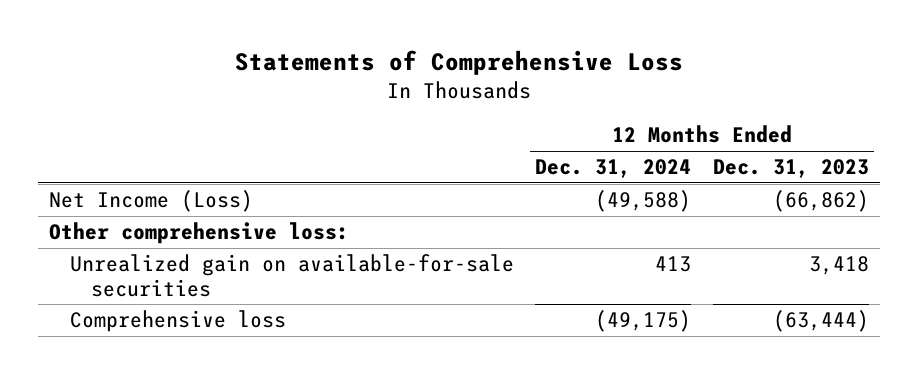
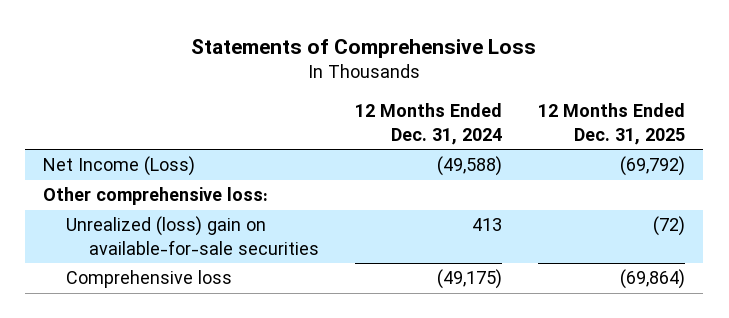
- | 12 Months Ended Dec. 31, 2024 | 12 Months Ended Dec. 31, 2023
+ | 12 Months Ended Dec. 31, 2024 | 12 Months Ended Dec. 31, 2025
- Unrealized gain on available-for-sale securities | 413 | 3,418
+ Unrealized (loss) gain on available-for-sale securities | 413 | (72)

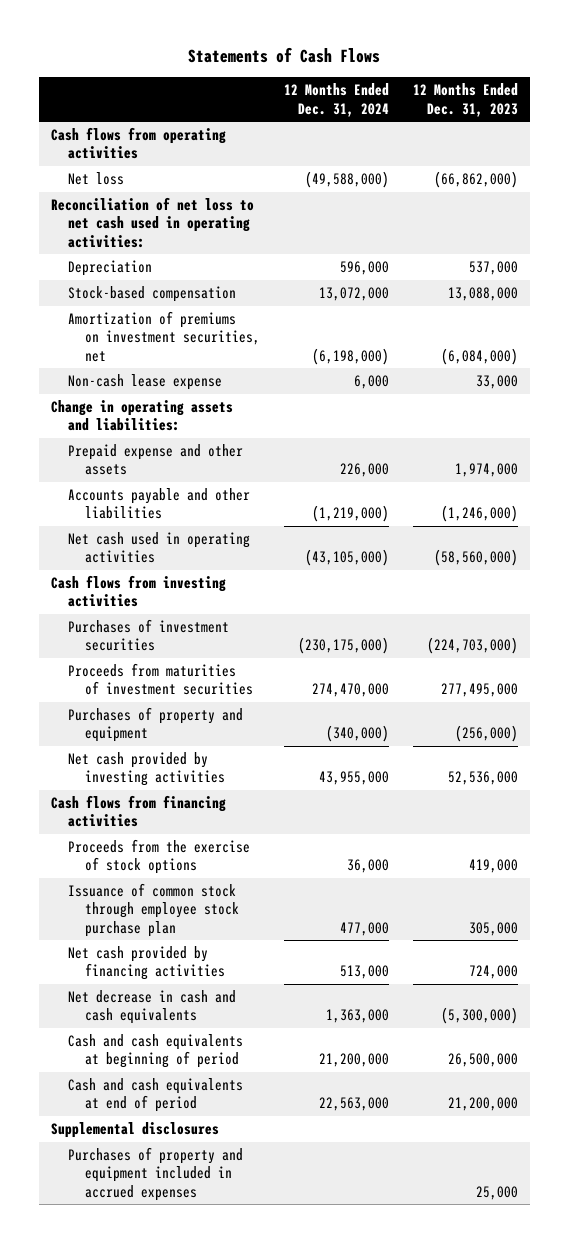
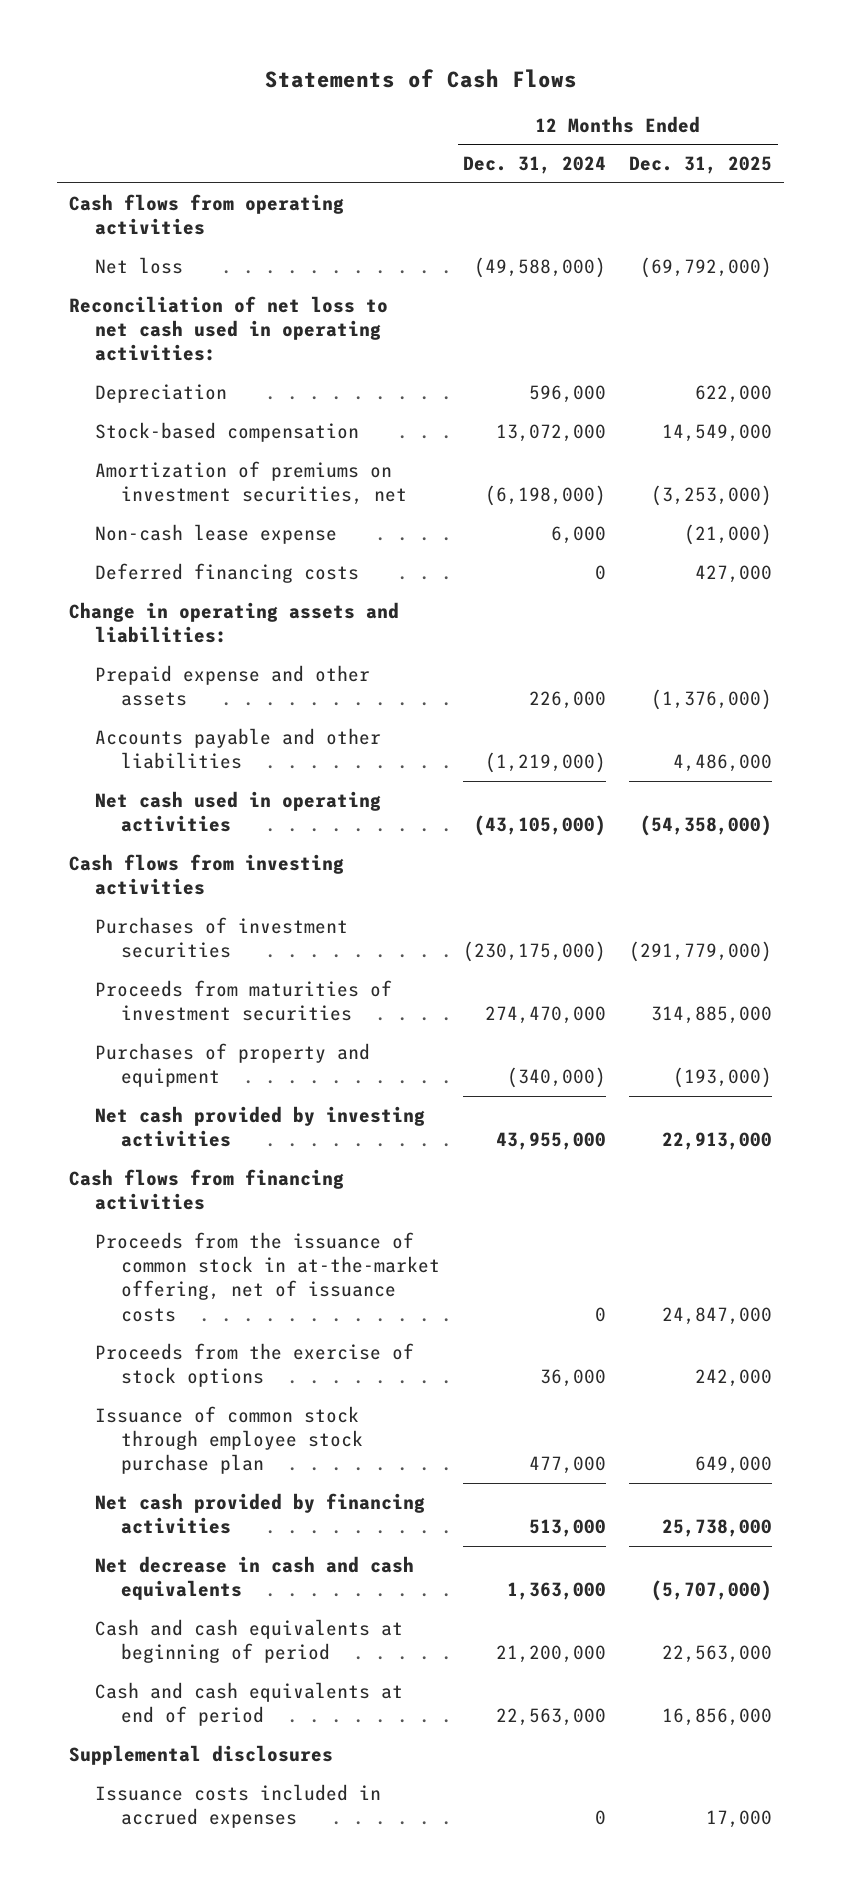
- | 12 Months Ended Dec. 31, 2024 | 12 Months Ended Dec. 31, 2023
+ | 12 Months Ended Dec. 31, 2024 | 12 Months Ended Dec. 31, 2025
+ Deferred financing costs | 0 | 427,000
+ Proceeds from the issuance of common stock in at-the-market offering, net of issuance costs | 0 | 24,847,000
- Purchases of property and equipment included in accrued expenses | | 25,000
+ Issuance costs included in accrued expenses | 0 | 17,000

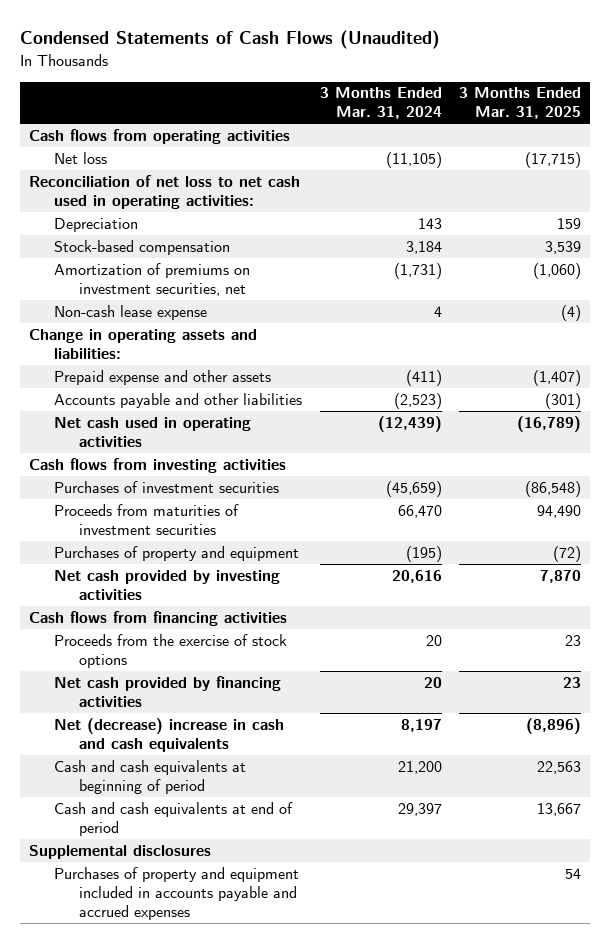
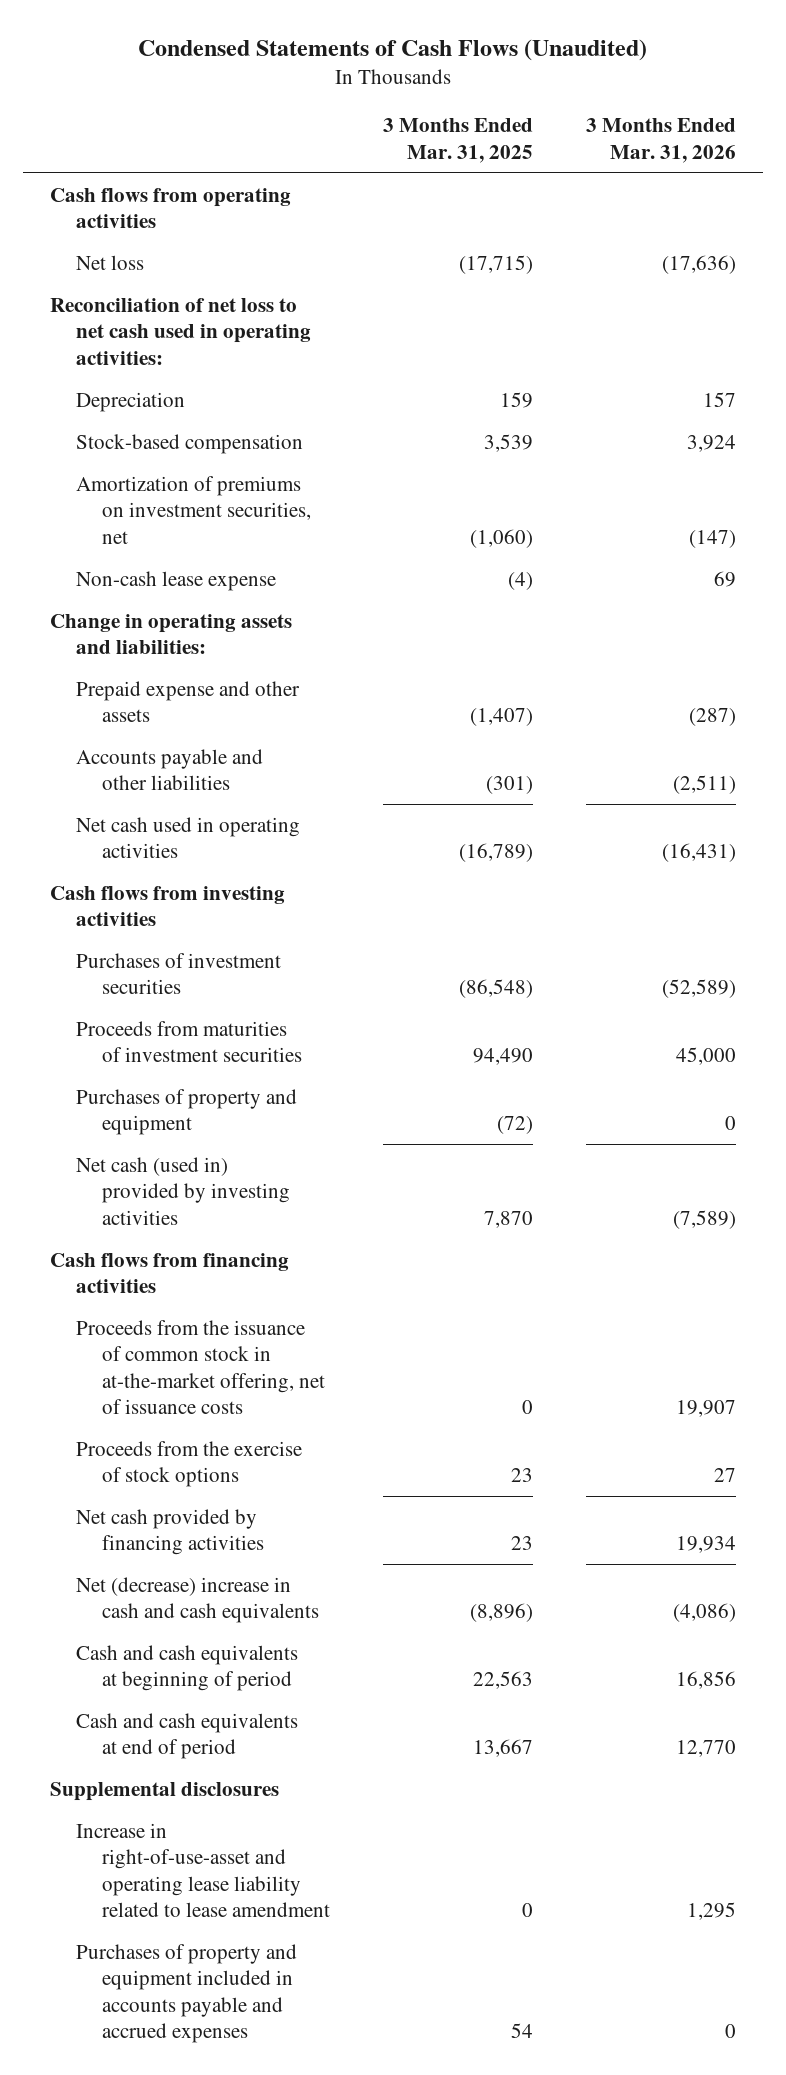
- | 3 Months Ended Mar. 31, 2024 | 3 Months Ended Mar. 31, 2025
+ | 3 Months Ended Mar. 31, 2025 | 3 Months Ended Mar. 31, 2026
- Net cash provided by investing activities | 20,616 | 7,870
+ Net cash (used in) provided by investing activities | 7,870 | (7,589)
+ Proceeds from the issuance of common stock in at-the-market offering, net of issuance costs | 0 | 19,907
+ Increase in right-of-use-asset and operating lease liability related to lease amendment | 0 | 1,295

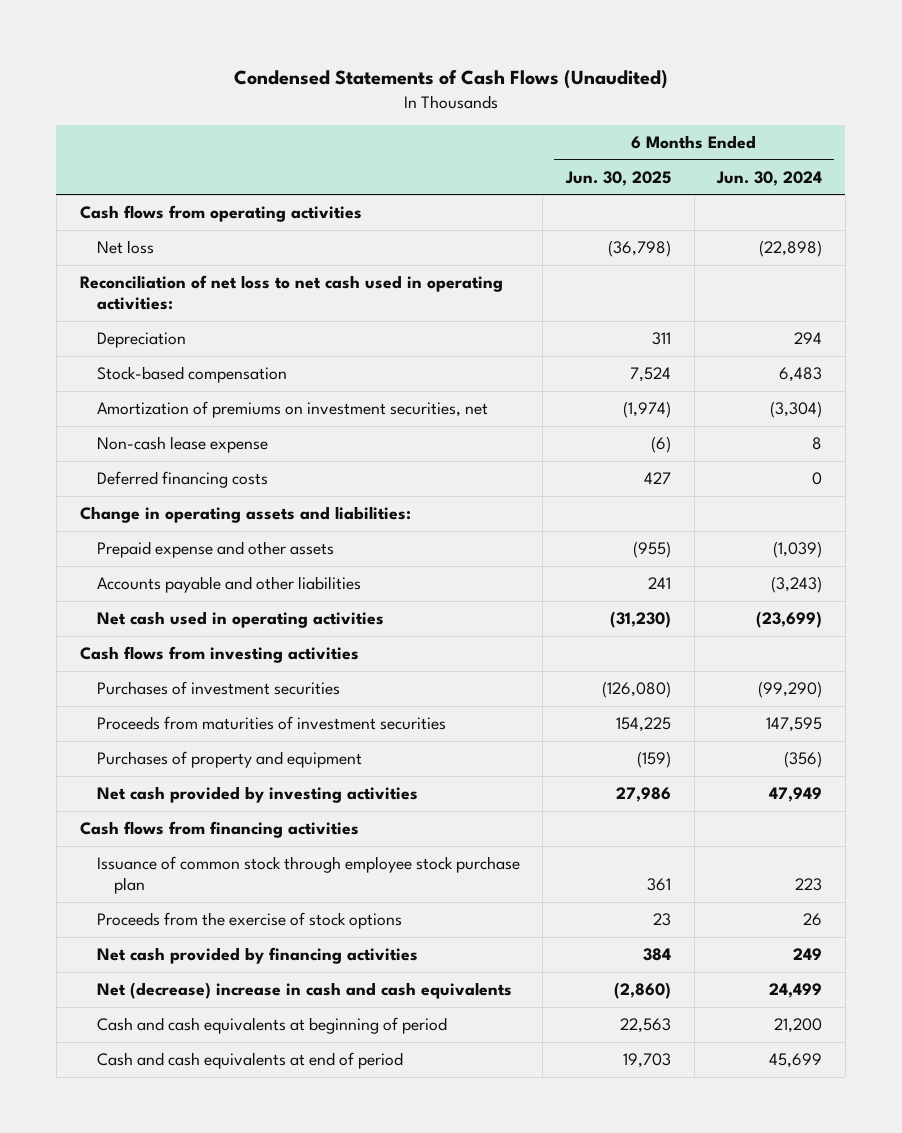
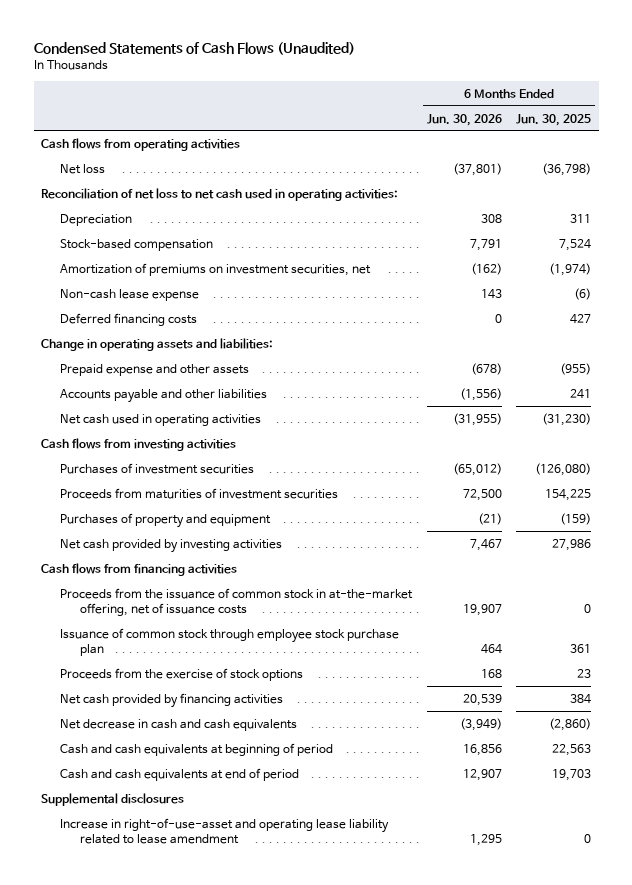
- | 6 Months Ended Jun. 30, 2025 | 6 Months Ended Jun. 30, 2024
+ | 6 Months Ended Jun. 30, 2026 | 6 Months Ended Jun. 30, 2025
+ Proceeds from the issuance of common stock in at-the-market offering, net of issuance costs | 19,907 | 0
- Net (decrease) increase in cash and cash equivalents | (2,860) | 24,499
+ Net decrease in cash and cash equivalents | (3,949) | (2,860)
+ Supplemental disclosures
+ Increase in right-of-use-asset and operating lease liability related to lease amendment | 1,295 | 0

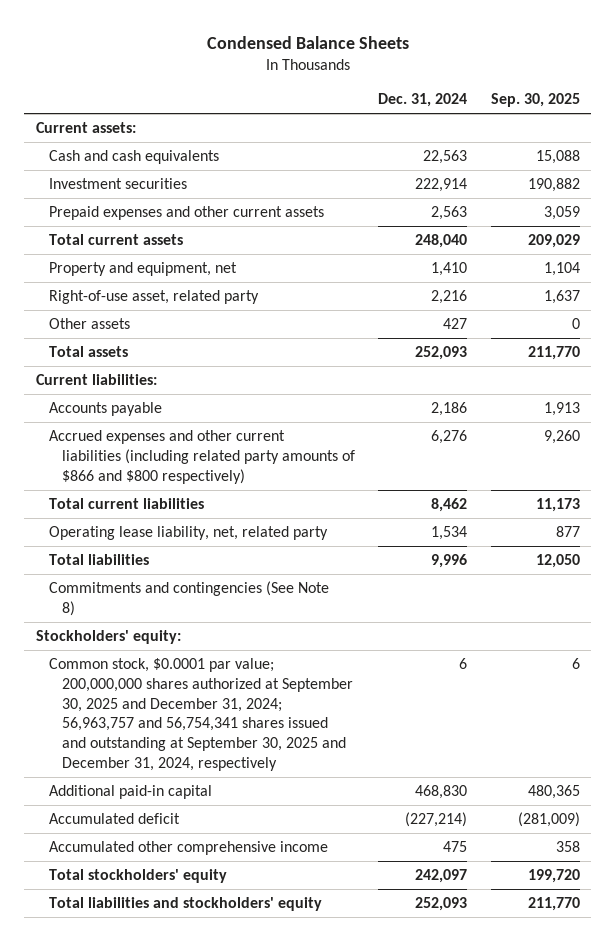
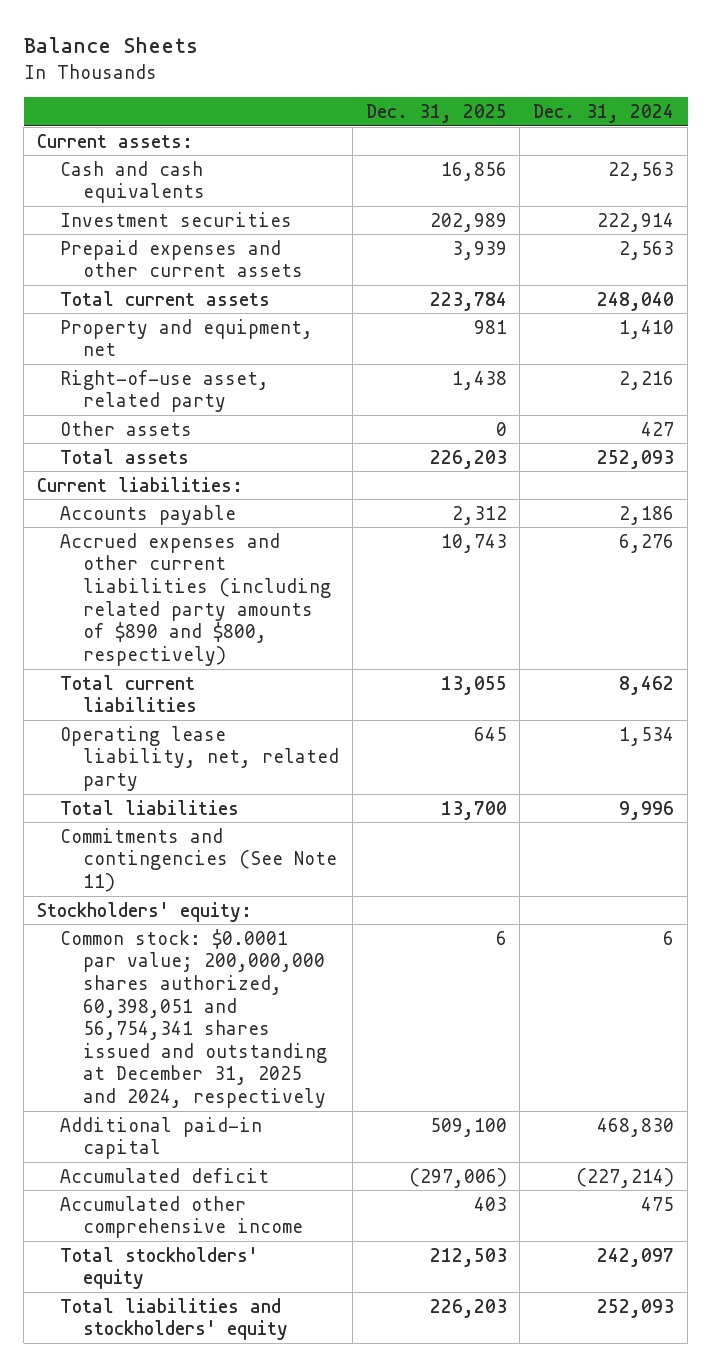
- Condensed Balance Sheets
+ Balance Sheets
- | Dec. 31, 2024 | Sep. 30, 2025
+ | Dec. 31, 2025 | Dec. 31, 2024
- Accrued expenses and other current liabilities (including related party amounts of $866 and $800 respectively) | 6,276 | 9,260
+ Accrued expenses and other current liabilities (including related party amounts of $890 and $800, respectively) | 10,743 | 6,276
- Commitments and contingencies (See Note 8)
+ Commitments and contingencies (See Note 11)
- Common stock, $0.0001 par value; 200,000,000 shares authorized at September 30, 2025 and December 31, 2024; 56,963,757 and 56,754,341 shares issued and outstanding at September 30, 2025 and December 31, 2024, respectively | 6 | 6
+ Common stock: $0.0001 par value; 200,000,000 shares authorized, 60,398,051 and 56,754,341 shares issued and outstanding at December 31, 2025 and 2024, respectively | 6 | 6

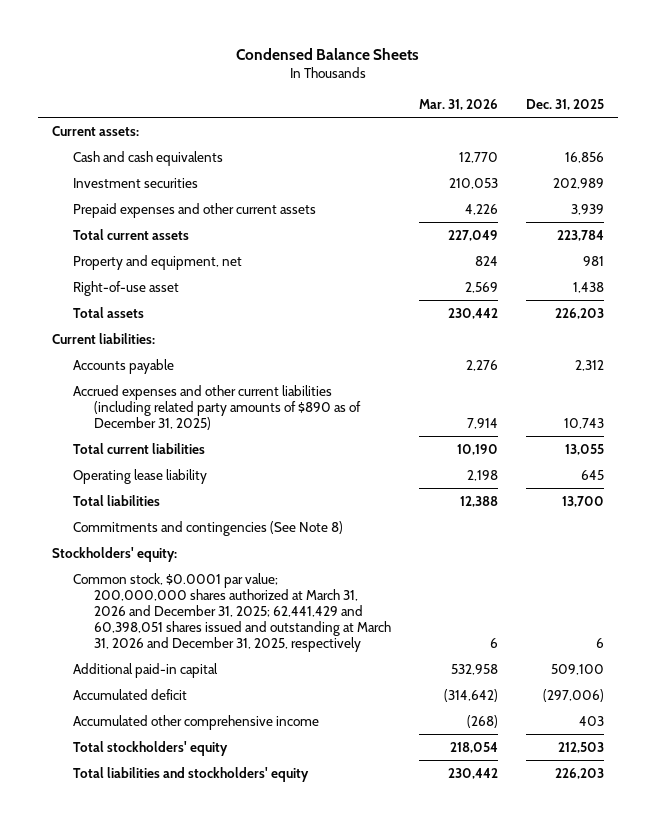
- Balance Sheets
+ Condensed Balance Sheets
- | Dec. 31, 2025 | Dec. 31, 2024
+ | Mar. 31, 2026 | Dec. 31, 2025
- Right-of-use asset, related party | 1,438 | 2,216
- Other assets | 0 | 427
+ Right-of-use asset | 2,569 | 1,438
- Accrued expenses and other current liabilities (including related party amounts of $890 and $800, respectively) | 10,743 | 6,276
+ Accrued expenses and other current liabilities (including related party amounts of $890 as of December 31, 2025) | 7,914 | 10,743
- Operating lease liability, net, related party | 645 | 1,534
+ Operating lease liability | 2,198 | 645
- Commitments and contingencies (See Note 11)
+ Commitments and contingencies (See Note 8)
- Common stock: $0.0001 par value; 200,000,000 shares authorized, 60,398,051 and 56,754,341 shares issued and outstanding at December 31, 2025 and 2024, respectively | 6 | 6
+ Common stock, $0.0001 par value; 200,000,000 shares authorized at March 31, 2026 and December 31, 2025; 62,441,429 and 60,398,051 shares issued and outstanding at March 31, 2026 and December 31, 2025, respectively | 6 | 6

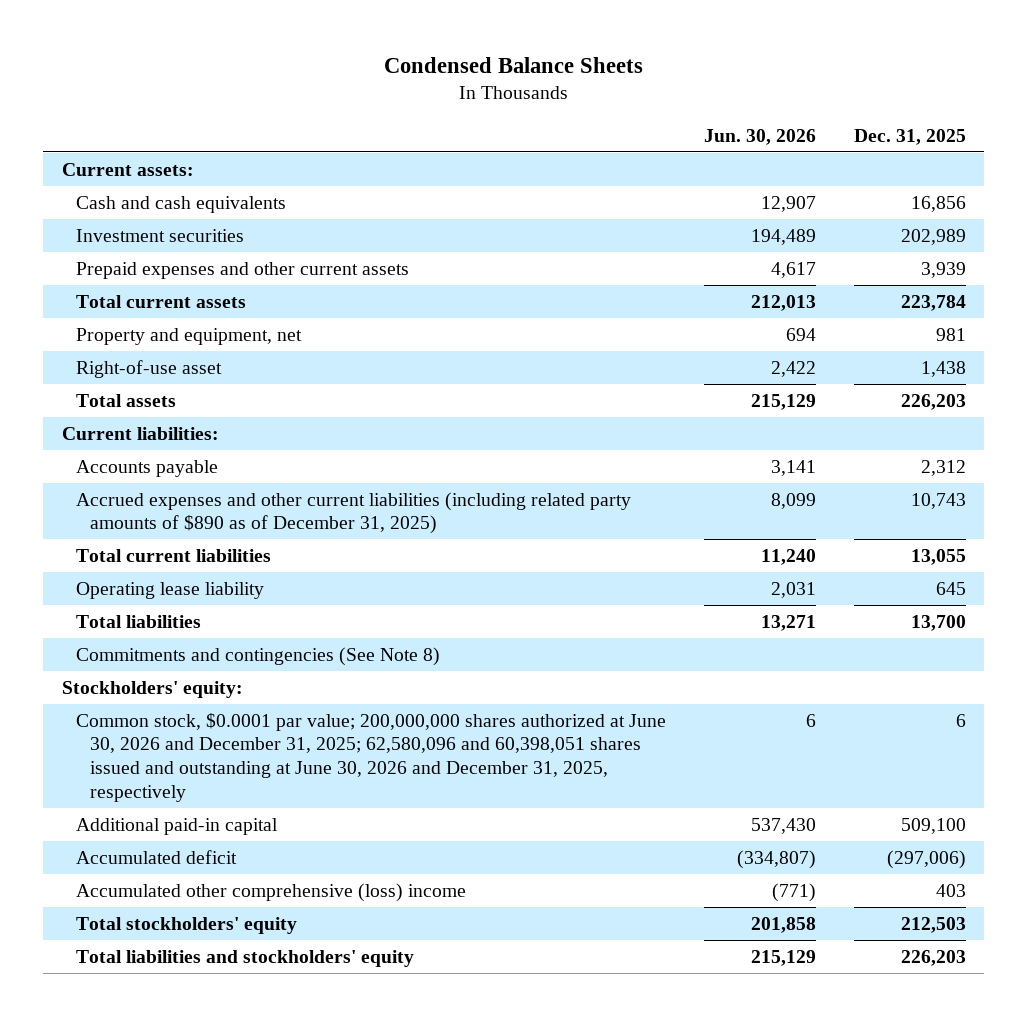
- | Mar. 31, 2026 | Dec. 31, 2025
+ | Jun. 30, 2026 | Dec. 31, 2025
- Common stock, $0.0001 par value; 200,000,000 shares authorized at March 31, 2026 and December 31, 2025; 62,441,429 and 60,398,051 shares issued and outstanding at March 31, 2026 and December 31, 2025, respectively | 6 | 6
+ Common stock, $0.0001 par value; 200,000,000 shares authorized at June 30, 2026 and December 31, 2025; 62,580,096 and 60,398,051 shares issued and outstanding at June 30, 2026 and December 31, 2025, respectively | 6 | 6
- Accumulated other comprehensive income | (268) | 403
+ Accumulated other comprehensive (loss) income | (771) | 403

